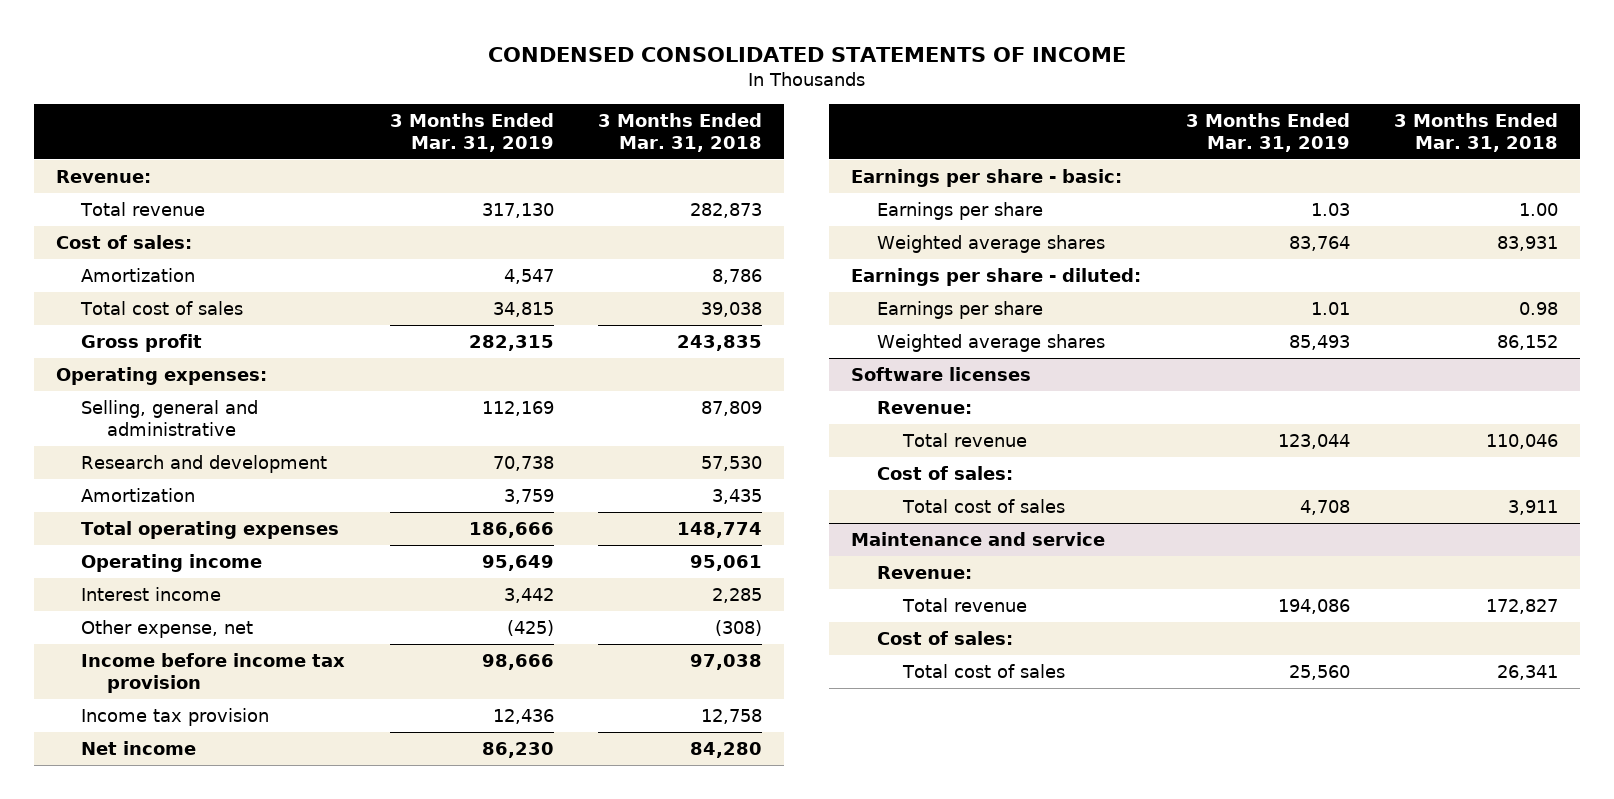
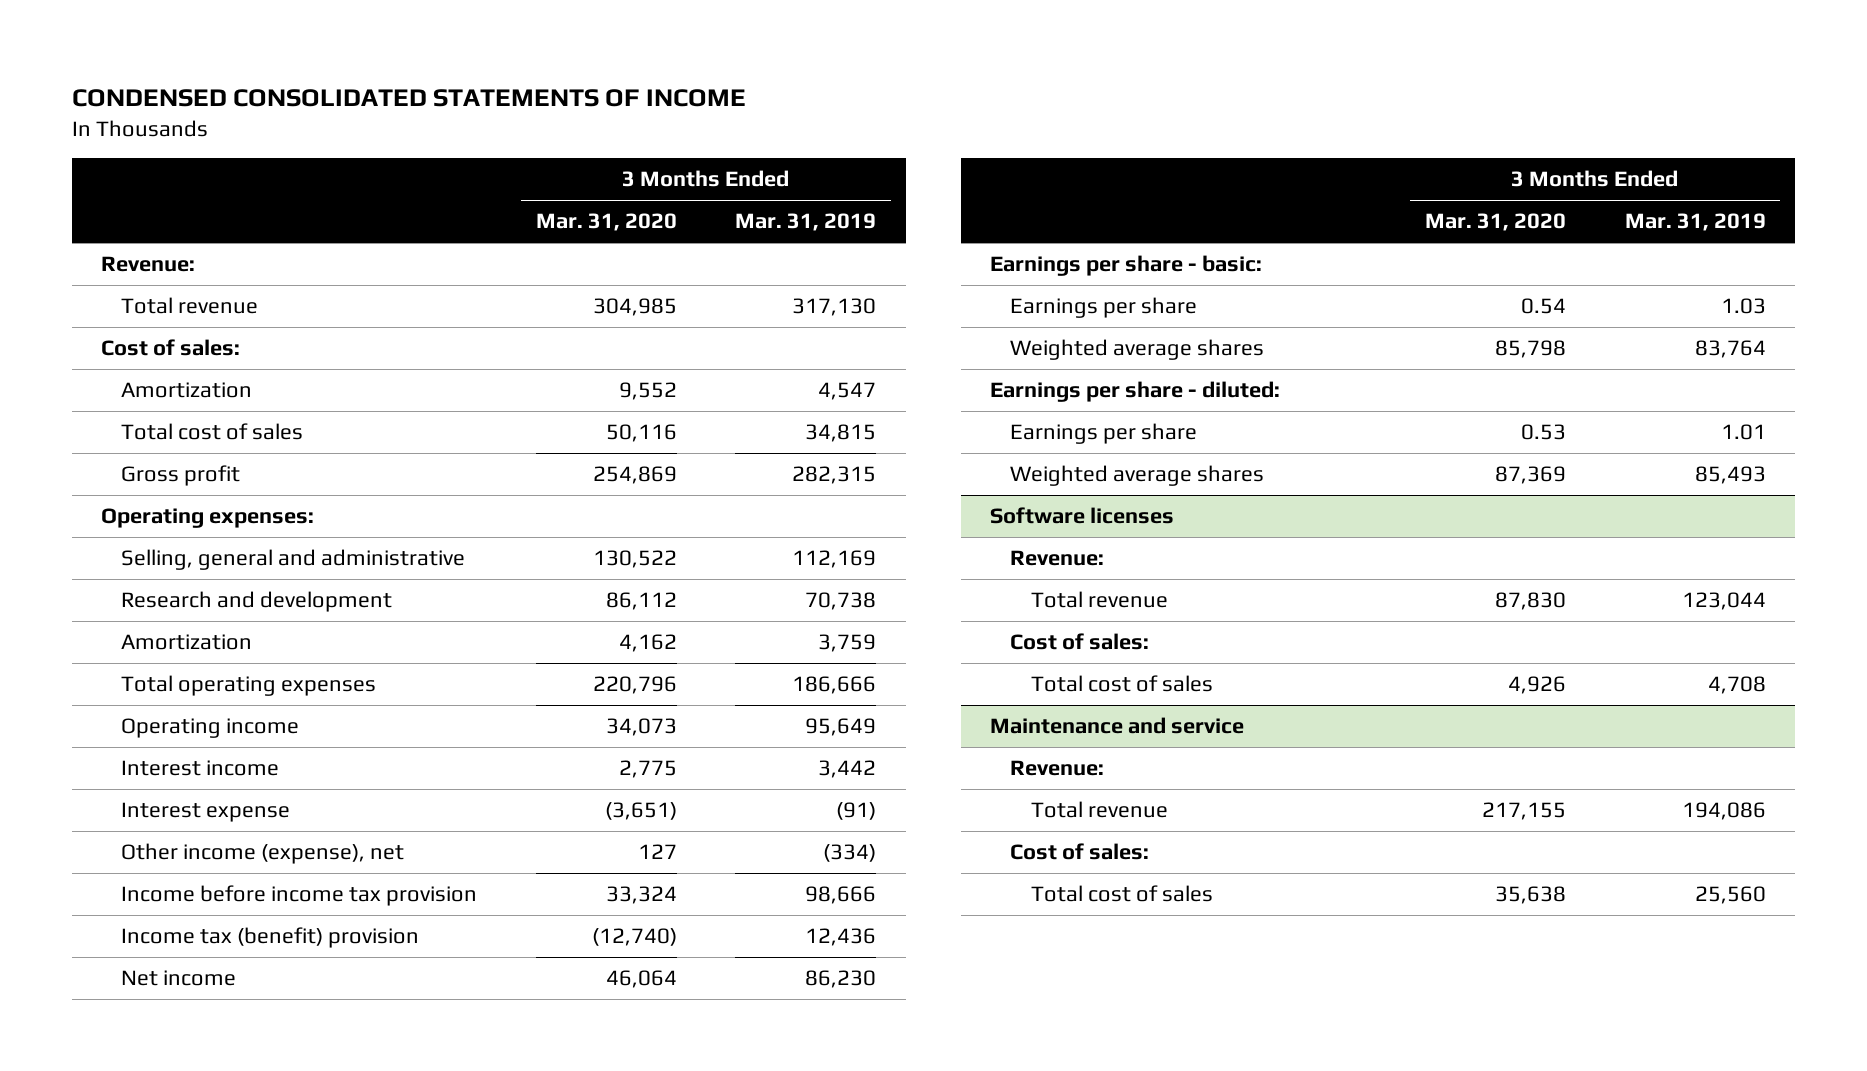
- | 3 Months Ended Mar. 31, 2019 | 3 Months Ended Mar. 31, 2018
+ | 3 Months Ended Mar. 31, 2020 | 3 Months Ended Mar. 31, 2019
- Other expense, net | (425) | (308)
+ Interest expense | (3,651) | (91)
+ Other income (expense), net | 127 | (334)
- Income tax provision | 12,436 | 12,758
+ Income tax (benefit) provision | (12,740) | 12,436

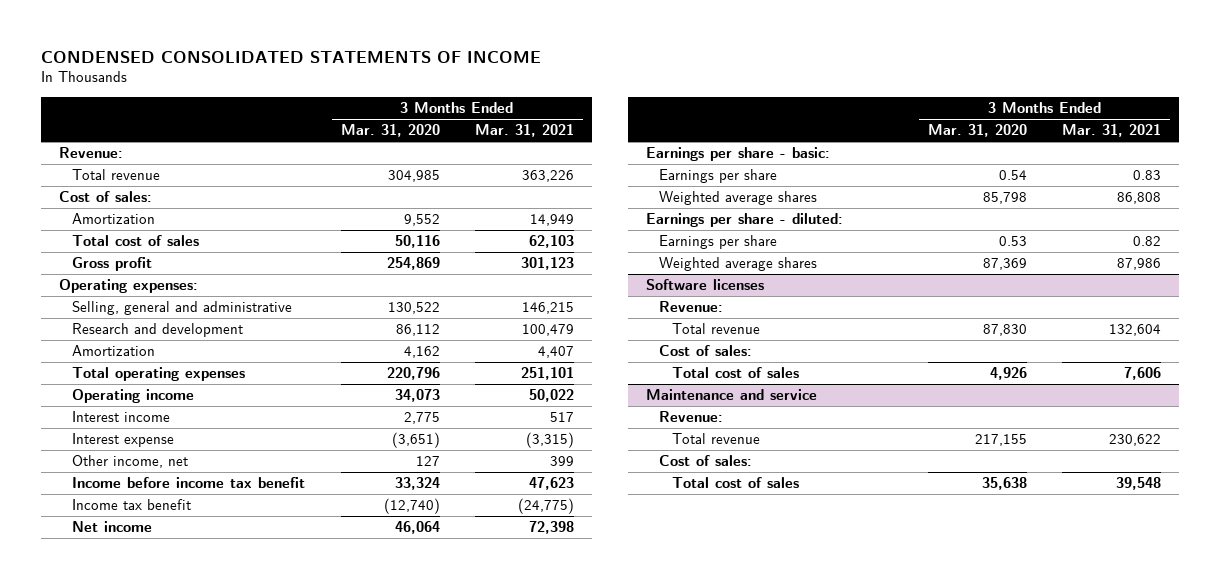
- | 3 Months Ended Mar. 31, 2020 | 3 Months Ended Mar. 31, 2019
+ | 3 Months Ended Mar. 31, 2020 | 3 Months Ended Mar. 31, 2021
- Other income (expense), net | 127 | (334)
- Income before income tax provision | 33,324 | 98,666
- Income tax (benefit) provision | (12,740) | 12,436
+ Other income, net | 127 | 399
+ Income before income tax benefit | 33,324 | 47,623
+ Income tax benefit | (12,740) | (24,775)

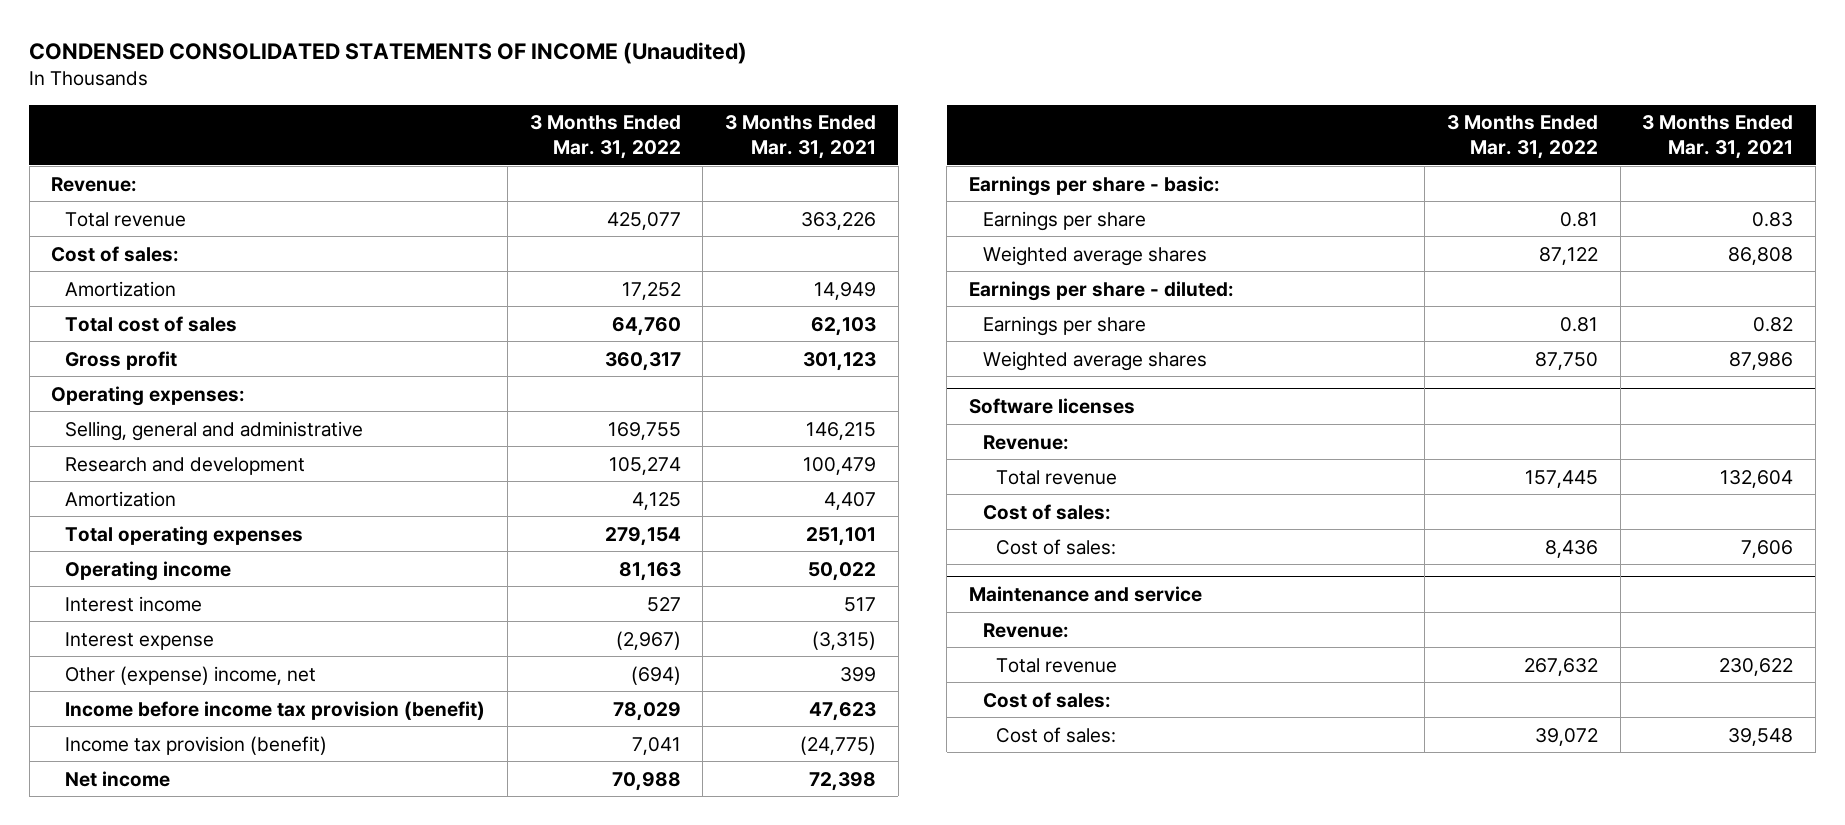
- CONDENSED CONSOLIDATED STATEMENTS OF INCOME
+ CONDENSED CONSOLIDATED STATEMENTS OF INCOME (Unaudited)
- | 3 Months Ended Mar. 31, 2020 | 3 Months Ended Mar. 31, 2021
+ | 3 Months Ended Mar. 31, 2022 | 3 Months Ended Mar. 31, 2021
- Other income, net | 127 | 399
- Income before income tax benefit | 33,324 | 47,623
- Income tax benefit | (12,740) | (24,775)
+ Other (expense) income, net | (694) | 399
+ Income before income tax provision (benefit) | 78,029 | 47,623
+ Income tax provision (benefit) | 7,041 | (24,775)
@ Software licenses
- Total cost of sales | 4,926 | 7,606
+ Cost of sales: | 8,436 | 7,606
@ Maintenance and service
- Total cost of sales | 35,638 | 39,548
+ Cost of sales: | 39,072 | 39,548

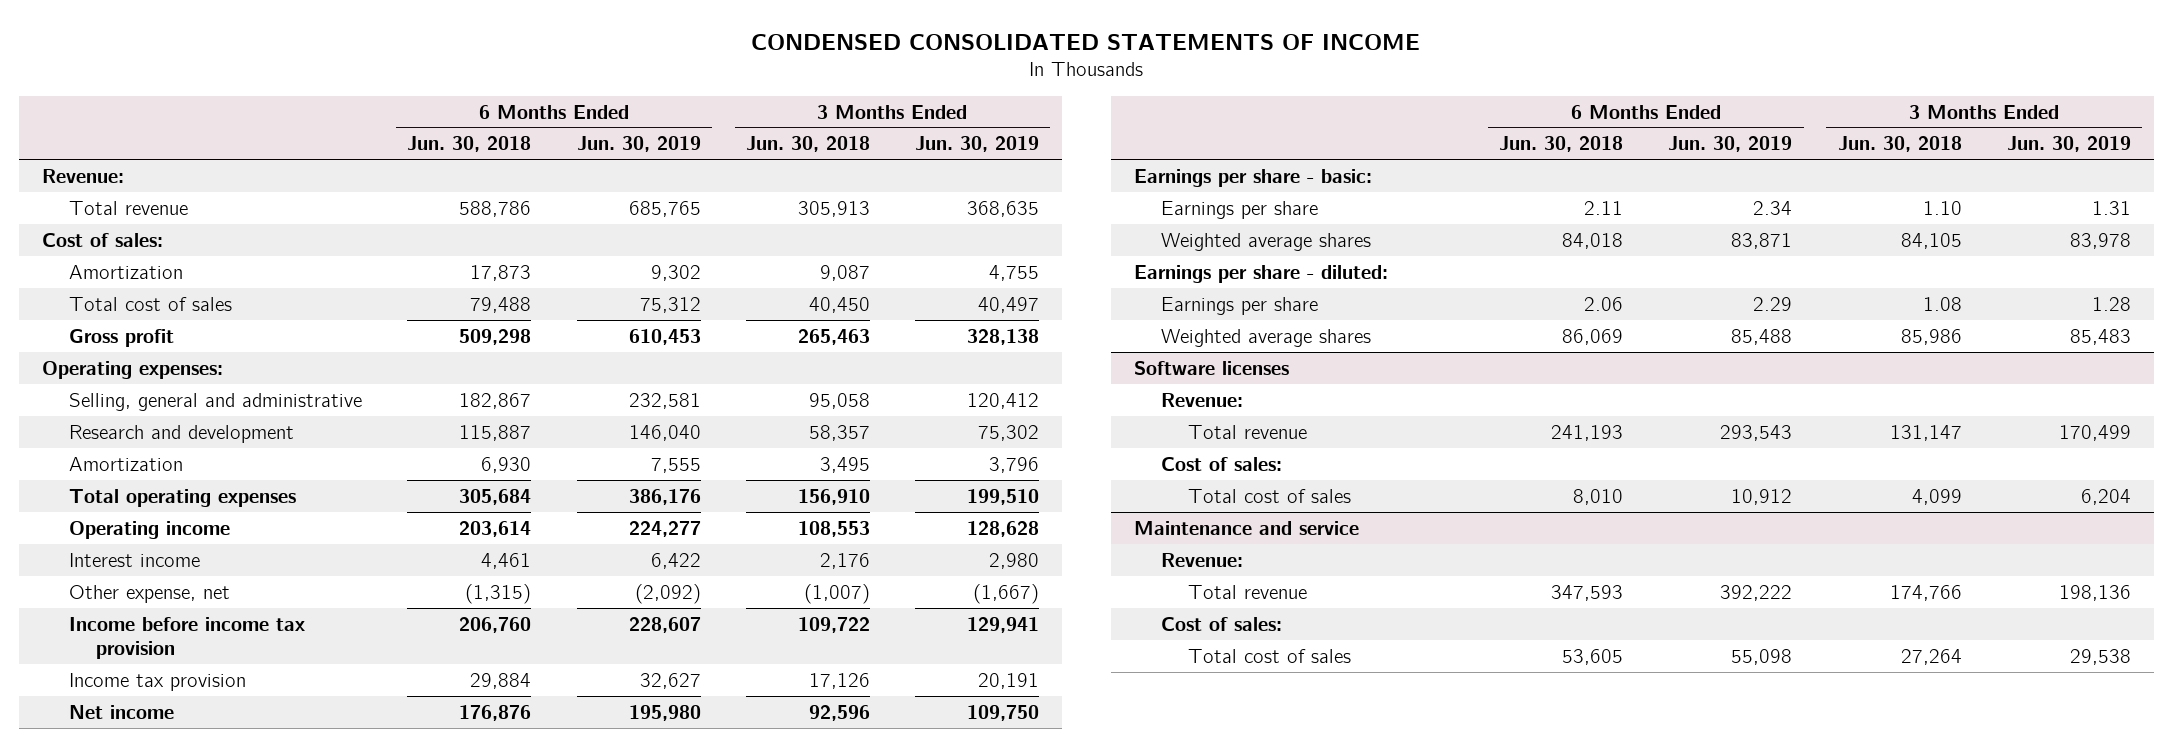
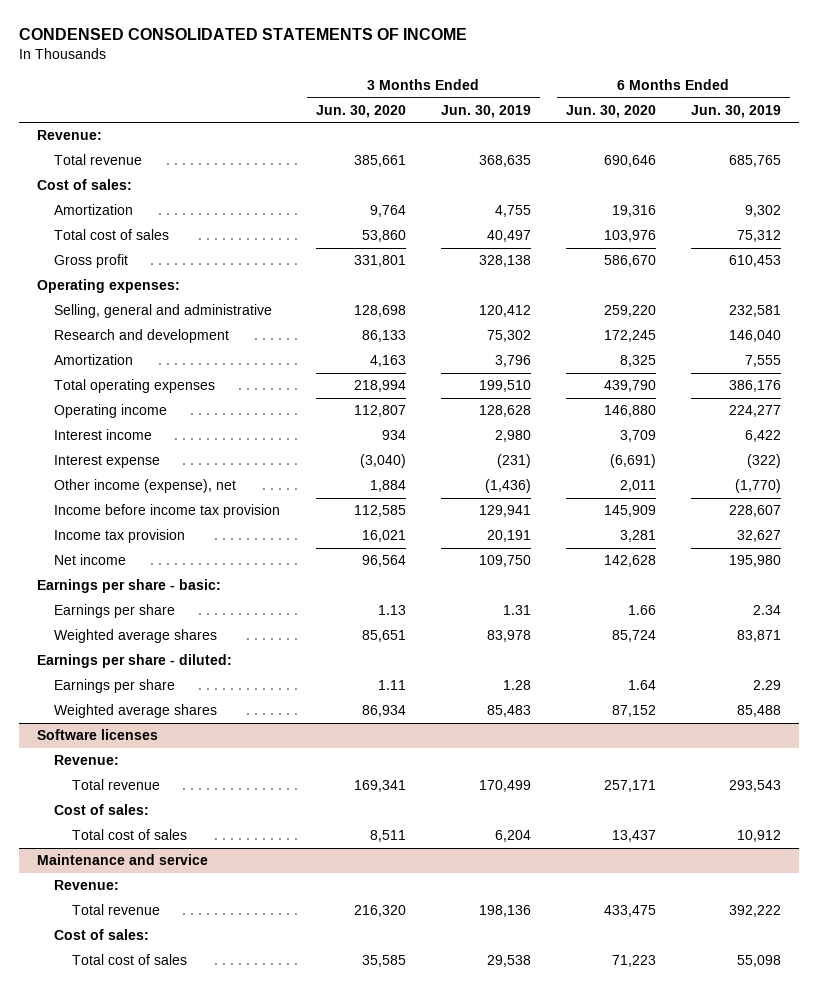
- | 6 Months Ended Jun. 30, 2018 | 6 Months Ended Jun. 30, 2019 | 3 Months Ended Jun. 30, 2018 | 3 Months Ended Jun. 30, 2019
+ | 3 Months Ended Jun. 30, 2020 | 3 Months Ended Jun. 30, 2019 | 6 Months Ended Jun. 30, 2020 | 6 Months Ended Jun. 30, 2019
- Other expense, net | (1,315) | (2,092) | (1,007) | (1,667)
+ Interest expense | (3,040) | (231) | (6,691) | (322)
+ Other income (expense), net | 1,884 | (1,436) | 2,011 | (1,770)

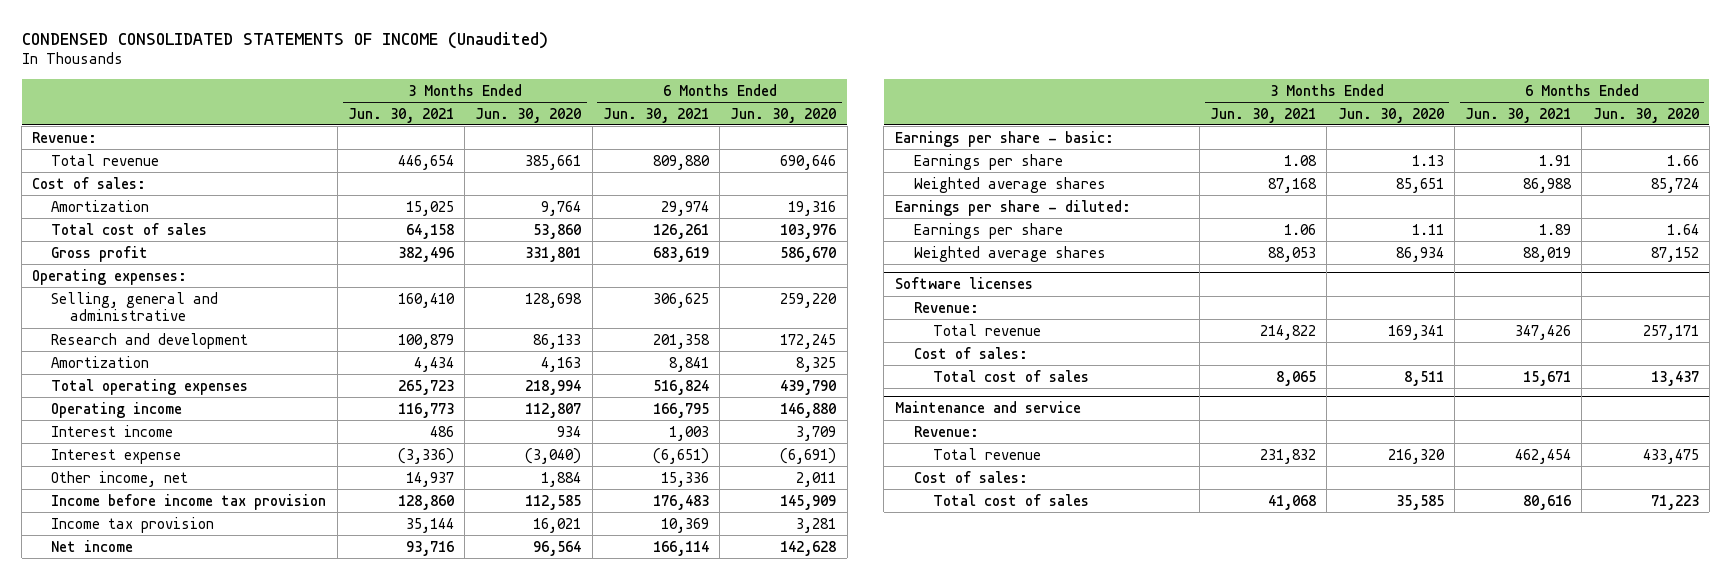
- CONDENSED CONSOLIDATED STATEMENTS OF INCOME
+ CONDENSED CONSOLIDATED STATEMENTS OF INCOME (Unaudited)
- | 3 Months Ended Jun. 30, 2020 | 3 Months Ended Jun. 30, 2019 | 6 Months Ended Jun. 30, 2020 | 6 Months Ended Jun. 30, 2019
+ | 3 Months Ended Jun. 30, 2021 | 3 Months Ended Jun. 30, 2020 | 6 Months Ended Jun. 30, 2021 | 6 Months Ended Jun. 30, 2020
- Other income (expense), net | 1,884 | (1,436) | 2,011 | (1,770)
+ Other income, net | 14,937 | 1,884 | 15,336 | 2,011

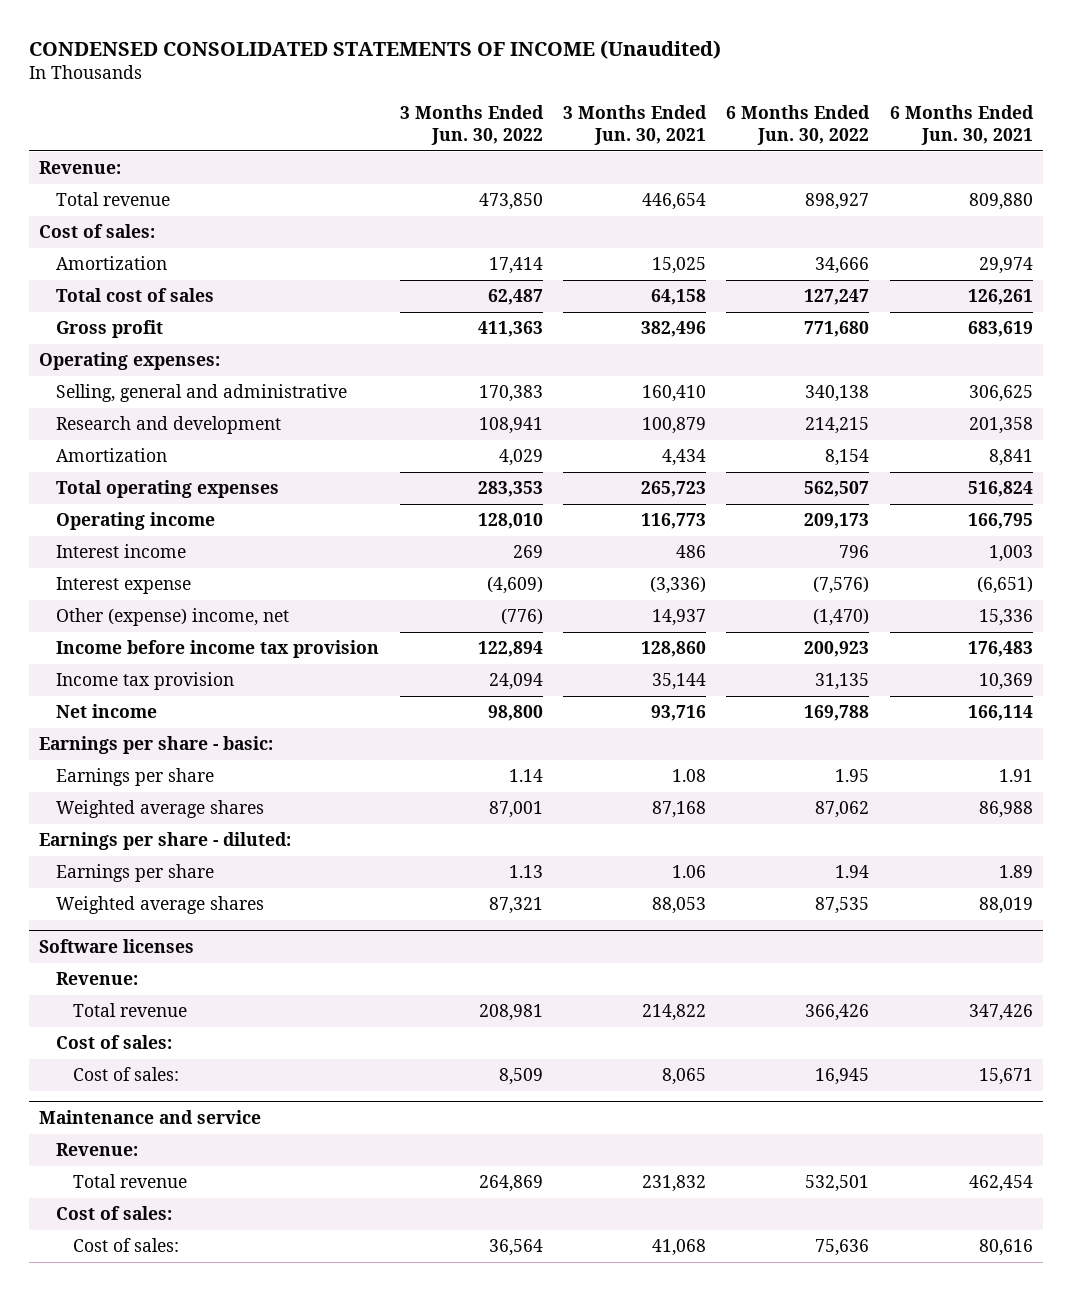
- | 3 Months Ended Jun. 30, 2021 | 3 Months Ended Jun. 30, 2020 | 6 Months Ended Jun. 30, 2021 | 6 Months Ended Jun. 30, 2020
+ | 3 Months Ended Jun. 30, 2022 | 3 Months Ended Jun. 30, 2021 | 6 Months Ended Jun. 30, 2022 | 6 Months Ended Jun. 30, 2021
- Other income, net | 14,937 | 1,884 | 15,336 | 2,011
+ Other (expense) income, net | (776) | 14,937 | (1,470) | 15,336
@ Software licenses
- Total cost of sales | 8,065 | 8,511 | 15,671 | 13,437
+ Cost of sales: | 8,509 | 8,065 | 16,945 | 15,671
@ Maintenance and service
- Total cost of sales | 41,068 | 35,585 | 80,616 | 71,223
+ Cost of sales: | 36,564 | 41,068 | 75,636 | 80,616

